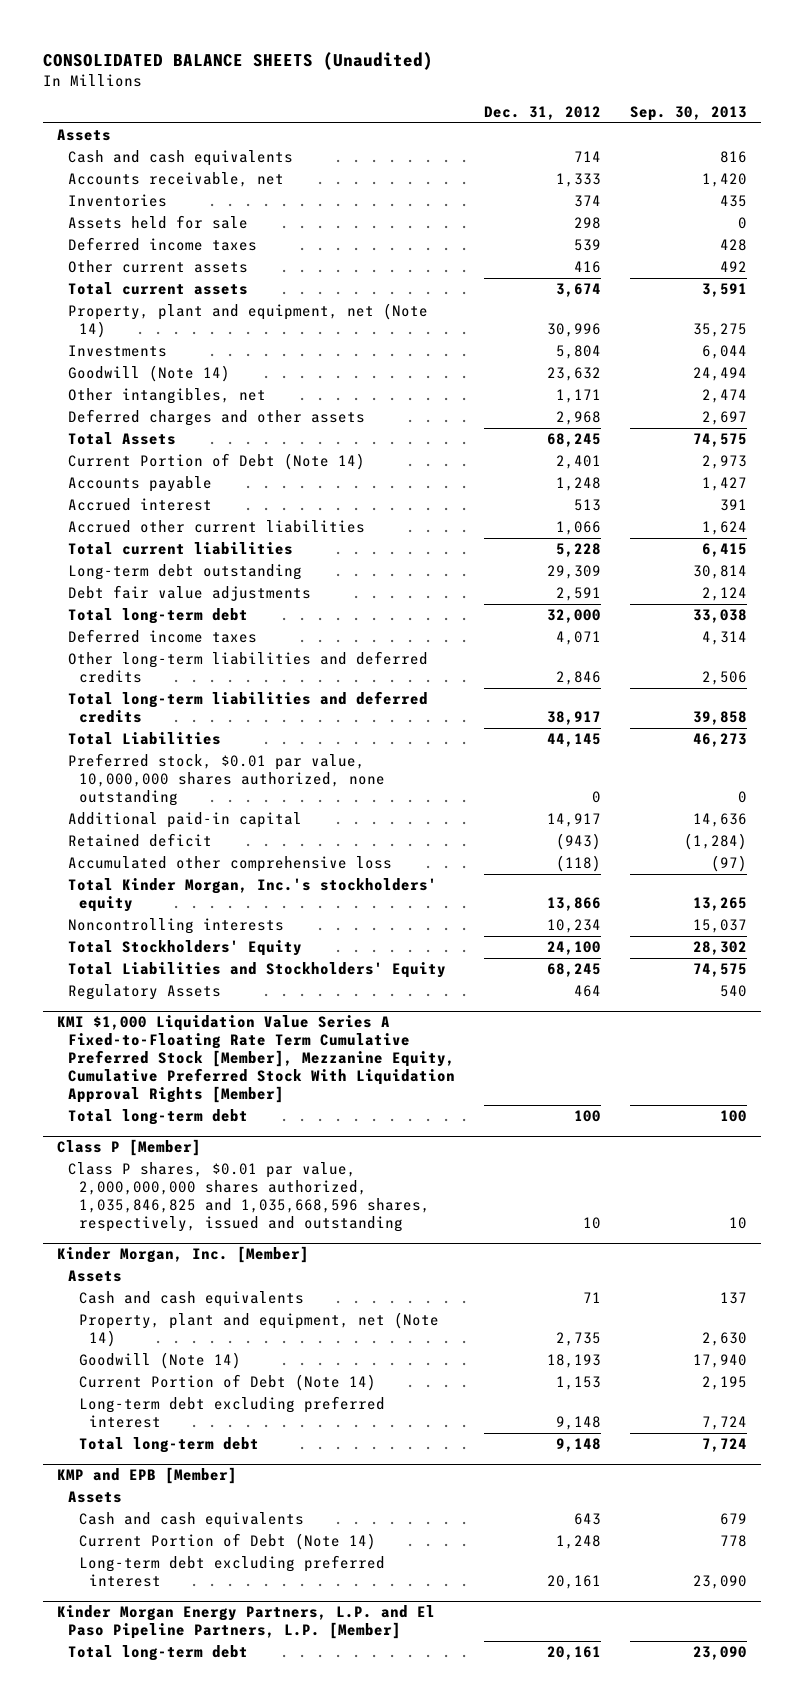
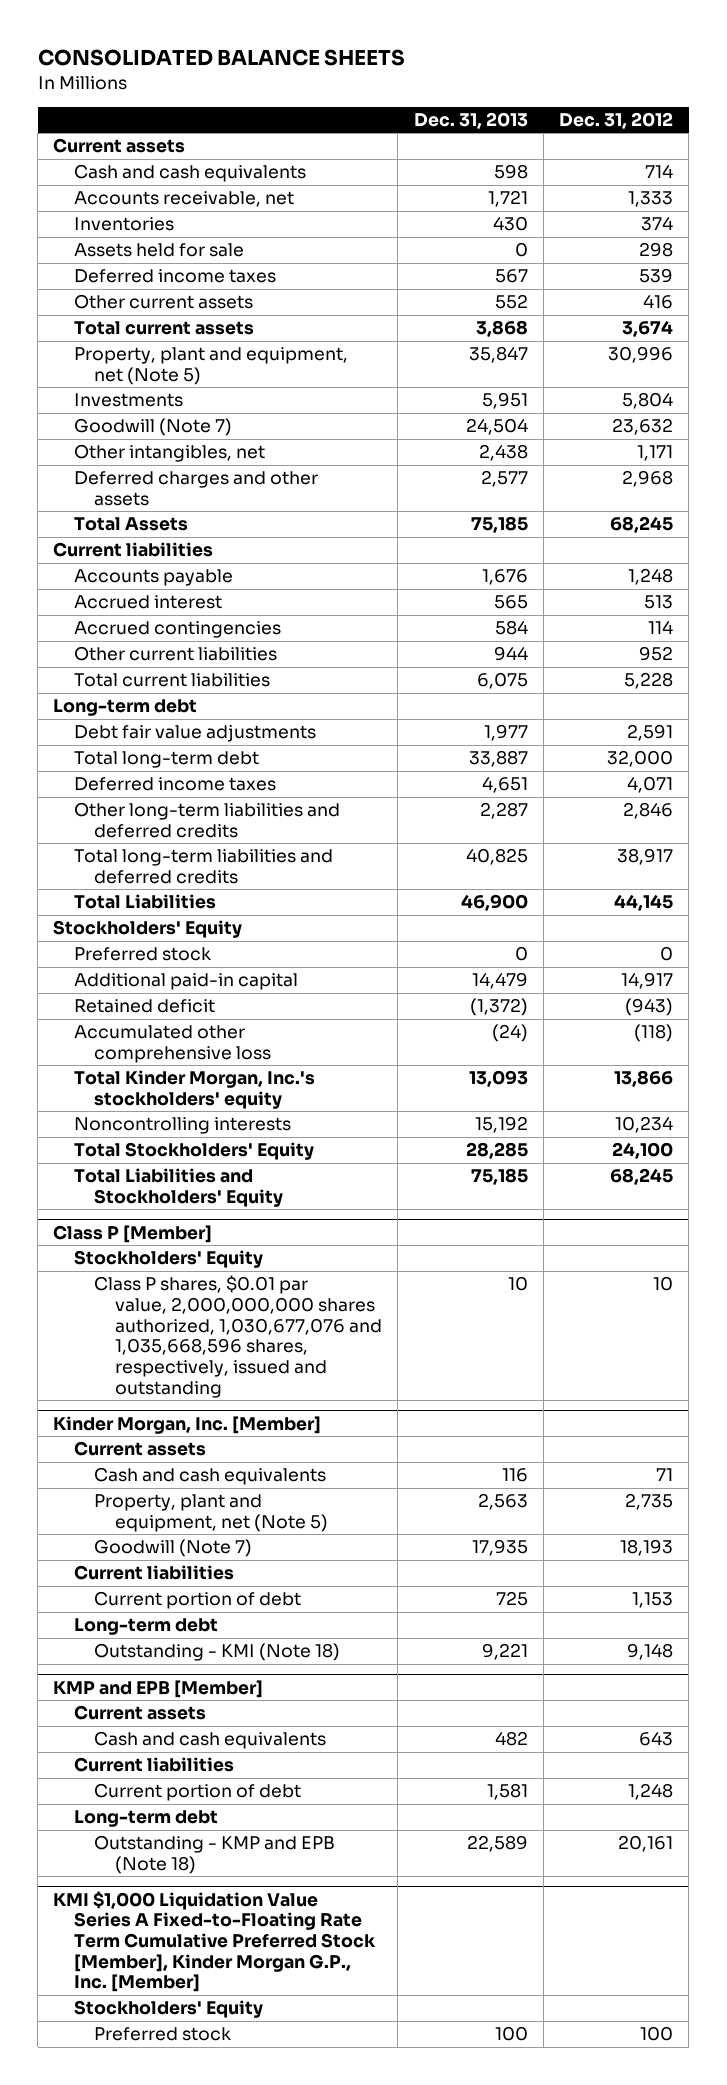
- CONSOLIDATED BALANCE SHEETS (Unaudited)
+ CONSOLIDATED BALANCE SHEETS
- | Dec. 31, 2012 | Sep. 30, 2013
+ | Dec. 31, 2013 | Dec. 31, 2012
- Assets
+ Current assets
- Property, plant and equipment, net (Note 14) | 30,996 | 35,275
+ Property, plant and equipment, net (Note 5) | 35,847 | 30,996
- Goodwill (Note 14) | 23,632 | 24,494
+ Goodwill (Note 7) | 24,504 | 23,632
- Current Portion of Debt (Note 14) | 2,401 | 2,973
+ Current liabilities
- Accrued other current liabilities | 1,066 | 1,624
+ Accrued contingencies | 584 | 114
+ Other current liabilities | 944 | 952
- Long-term debt outstanding | 29,309 | 30,814
+ Long-term debt
- Preferred stock, $0.01 par value, 10,000,000 shares authorized, none outstanding | 0 | 0
+ Stockholders' Equity
+ Preferred stock | 0 | 0
- Regulatory Assets | 464 | 540
- KMI $1,000 Liquidation Value Series A Fixed-to-Floating Rate Term Cumulative Preferred Stock [Member], Mezzanine Equity, Cumulative Preferred Stock With Liquidation Approval Rights [Member]
- Total long-term debt | 100 | 100
@ Class P [Member]
- Class P shares, $0.01 par value, 2,000,000,000 shares authorized, 1,035,846,825 and 1,035,668,596 shares, respectively, issued and outstanding | 10 | 10
+ Stockholders' Equity
+ Class P shares, $0.01 par value, 2,000,000,000 shares authorized, 1,030,677,076 and 1,035,668,596 shares, respectively, issued and outstanding | 10 | 10
@ Kinder Morgan, Inc. [Member]
- Assets
+ Current assets
- Property, plant and equipment, net (Note 14) | 2,735 | 2,630
- Goodwill (Note 14) | 18,193 | 17,940
- Current Portion of Debt (Note 14) | 1,153 | 2,195
- Long-term debt excluding preferred interest | 9,148 | 7,724
- Total long-term debt | 9,148 | 7,724
+ Property, plant and equipment, net (Note 5) | 2,563 | 2,735
+ Goodwill (Note 7) | 17,935 | 18,193
+ Current liabilities
+ Current portion of debt | 725 | 1,153
+ Long-term debt
+ Outstanding - KMI (Note 18) | 9,221 | 9,148
@ KMP and EPB [Member]
- Assets
+ Current assets
- Current Portion of Debt (Note 14) | 1,248 | 778
- Long-term debt excluding preferred interest | 20,161 | 23,090
- Kinder Morgan Energy Partners, L.P. and El Paso Pipeline Partners, L.P. [Member]
- Total long-term debt | 20,161 | 23,090
@ KMP and EPB [Member]
+ Current liabilities
+ Current portion of debt | 1,581 | 1,248
+ Long-term debt
+ Outstanding - KMP and EPB (Note 18) | 22,589 | 20,161
+ KMI $1,000 Liquidation Value Series A Fixed-to-Floating Rate Term Cumulative Preferred Stock [Member], Kinder Morgan G.P., Inc. [Member]
+ Stockholders' Equity
+ Preferred stock | 100 | 100

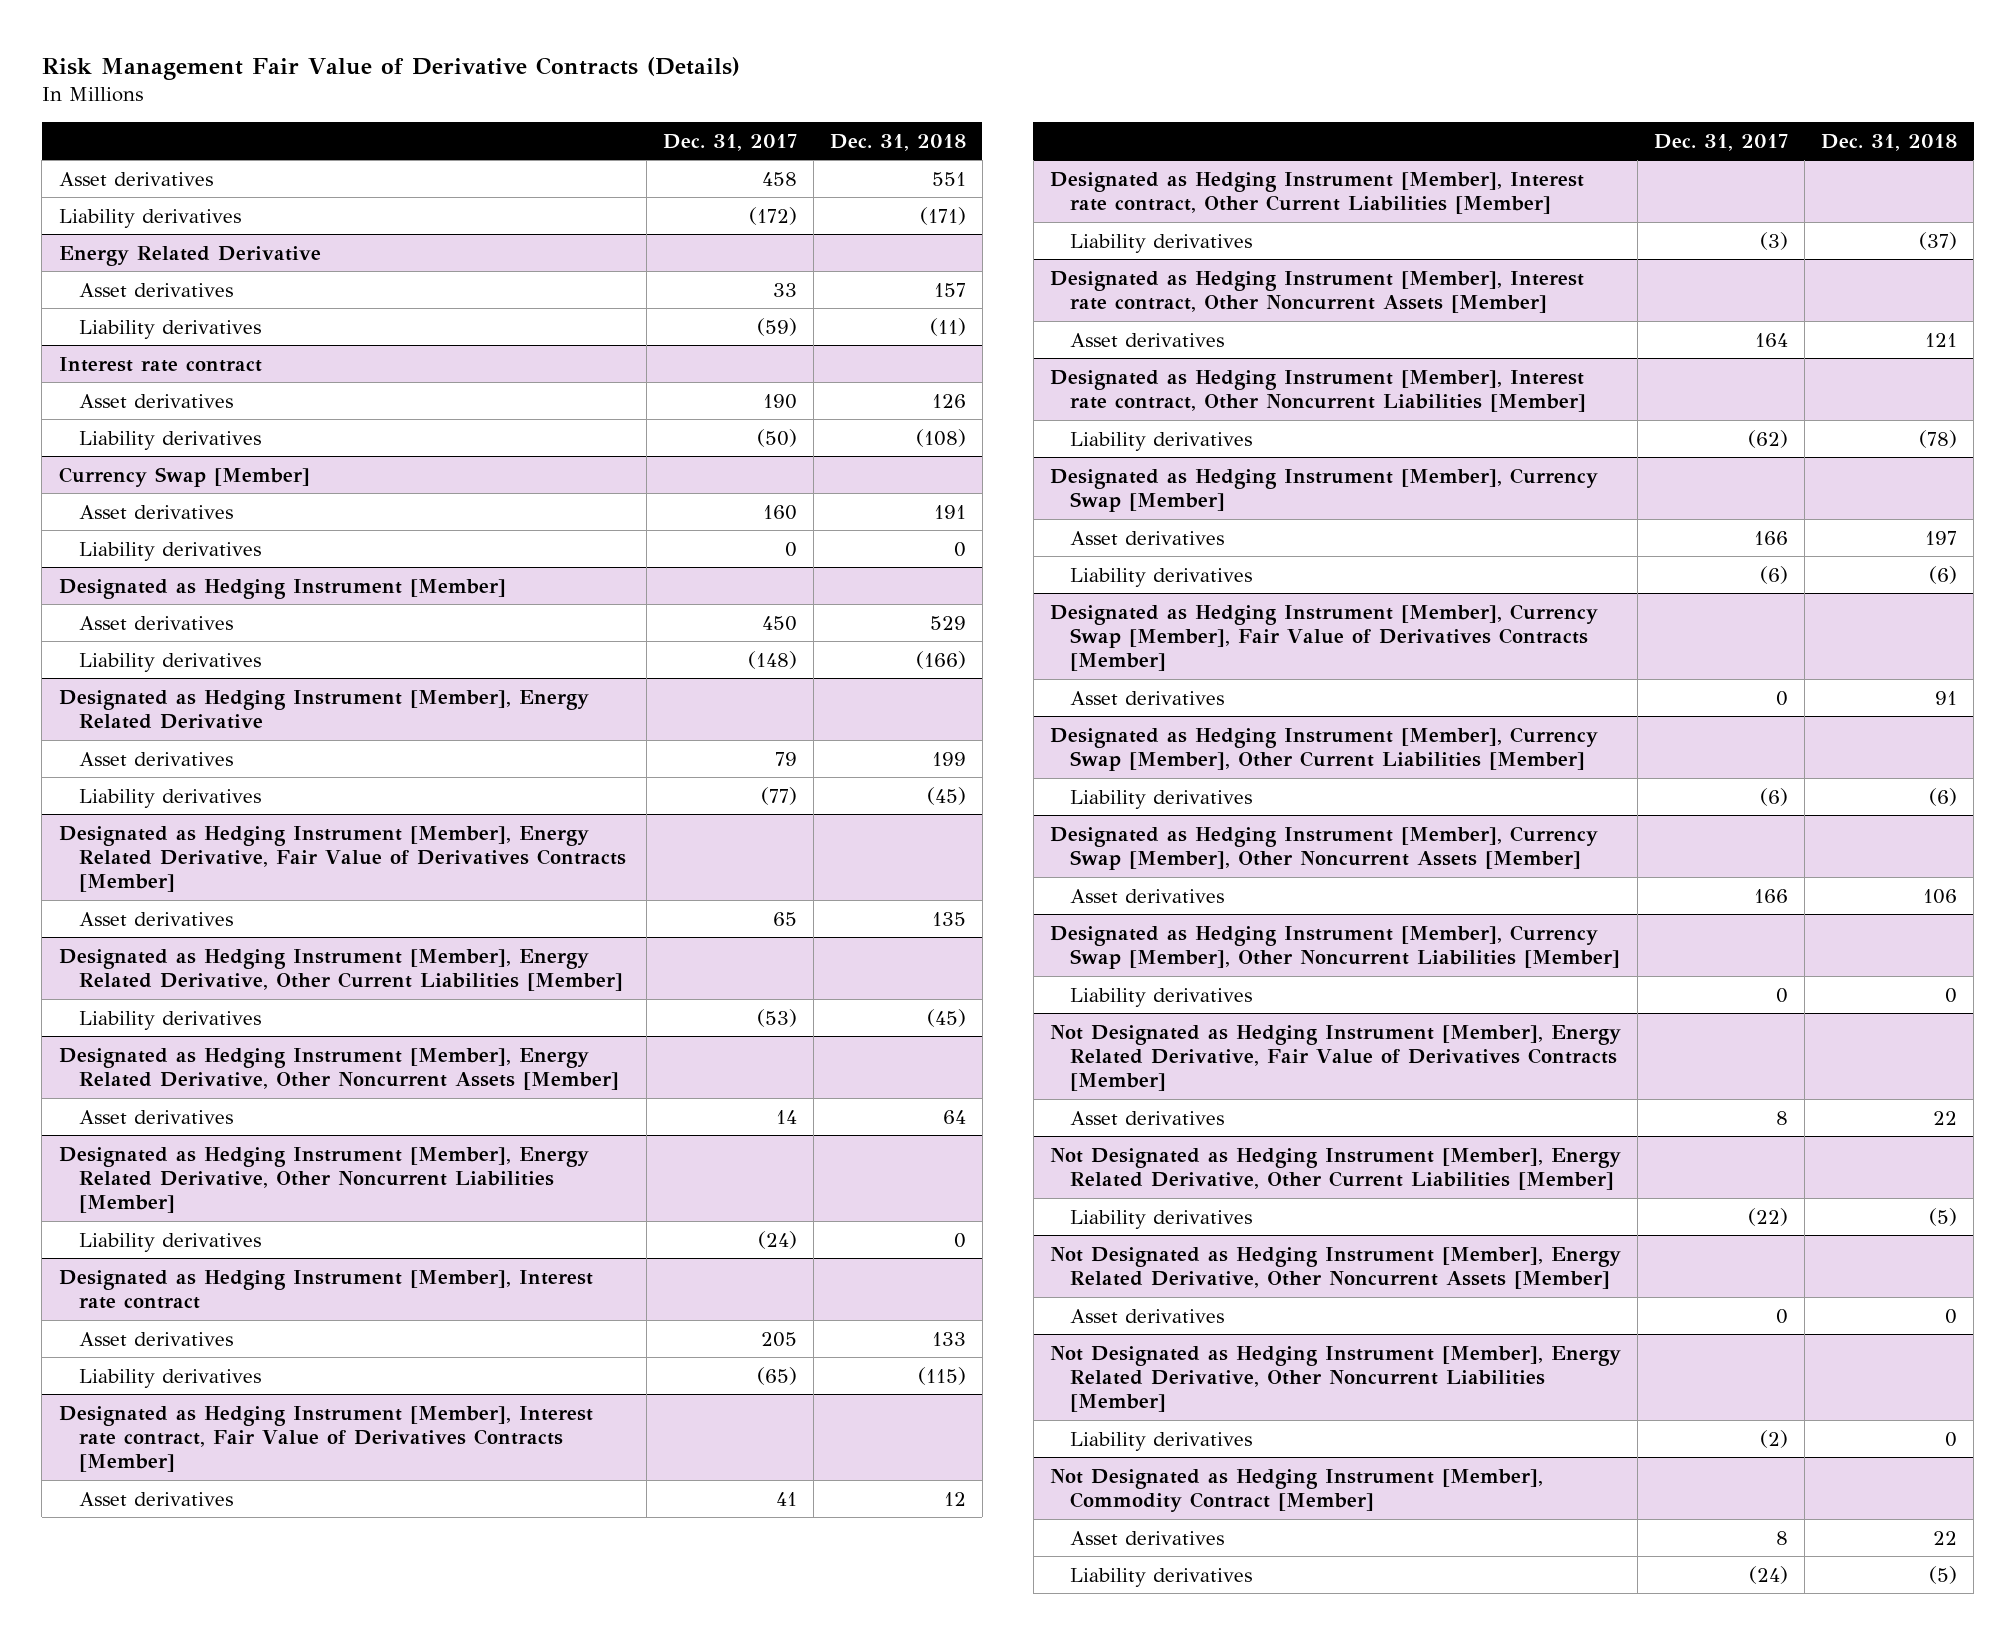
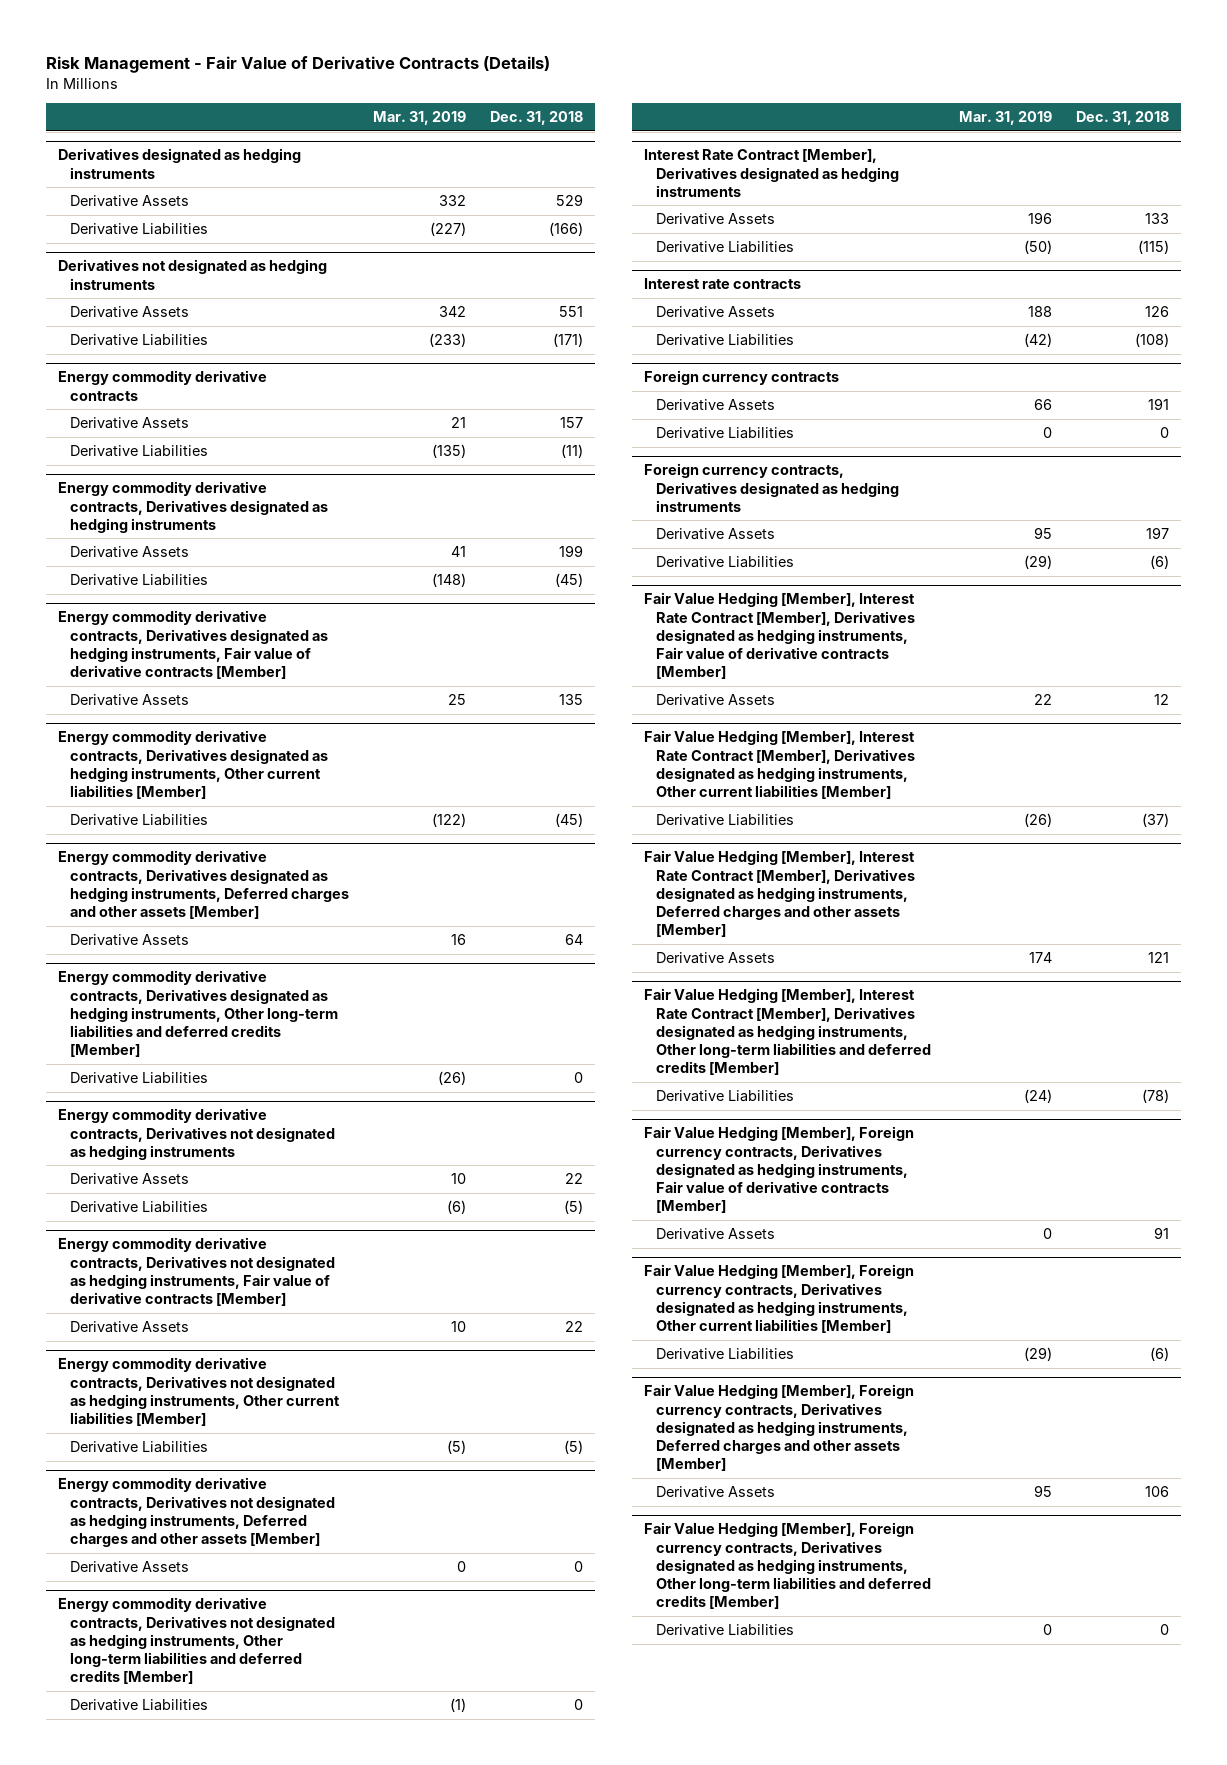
- Risk Management Fair Value of Derivative Contracts (Details)
+ Risk Management - Fair Value of Derivative Contracts (Details)
- | Dec. 31, 2017 | Dec. 31, 2018
+ | Mar. 31, 2019 | Dec. 31, 2018
- Asset derivatives | 458 | 551
- Liability derivatives | (172) | (171)
- Energy Related Derivative
- Asset derivatives | 33 | 157
- Liability derivatives | (59) | (11)
- Interest rate contract
- Asset derivatives | 190 | 126
- Liability derivatives | (50) | (108)
- Currency Swap [Member]
- Asset derivatives | 160 | 191
- Liability derivatives | 0 | 0
- Designated as Hedging Instrument [Member]
- Asset derivatives | 450 | 529
- Liability derivatives | (148) | (166)
- Designated as Hedging Instrument [Member], Energy Related Derivative
- Asset derivatives | 79 | 199
- Liability derivatives | (77) | (45)
- Designated as Hedging Instrument [Member], Energy Related Derivative, Fair Value of Derivatives Contracts [Member]
- Asset derivatives | 65 | 135
- Designated as Hedging Instrument [Member], Energy Related Derivative, Other Current Liabilities [Member]
- Liability derivatives | (53) | (45)
- Designated as Hedging Instrument [Member], Energy Related Derivative, Other Noncurrent Assets [Member]
- Asset derivatives | 14 | 64
- Designated as Hedging Instrument [Member], Energy Related Derivative, Other Noncurrent Liabilities [Member]
- Liability derivatives | (24) | 0
- Designated as Hedging Instrument [Member], Interest rate contract
- Asset derivatives | 205 | 133
- Liability derivatives | (65) | (115)
- Designated as Hedging Instrument [Member], Interest rate contract, Fair Value of Derivatives Contracts [Member]
- Asset derivatives | 41 | 12
- Designated as Hedging Instrument [Member], Interest rate contract, Other Current Liabilities [Member]
- Liability derivatives | (3) | (37)
- Designated as Hedging Instrument [Member], Interest rate contract, Other Noncurrent Assets [Member]
- Asset derivatives | 164 | 121
- Designated as Hedging Instrument [Member], Interest rate contract, Other Noncurrent Liabilities [Member]
- Liability derivatives | (62) | (78)
- Designated as Hedging Instrument [Member], Currency Swap [Member]
- Asset derivatives | 166 | 197
- Liability derivatives | (6) | (6)
- Designated as Hedging Instrument [Member], Currency Swap [Member], Fair Value of Derivatives Contracts [Member]
- Asset derivatives | 0 | 91
- Designated as Hedging Instrument [Member], Currency Swap [Member], Other Current Liabilities [Member]
- Liability derivatives | (6) | (6)
- Designated as Hedging Instrument [Member], Currency Swap [Member], Other Noncurrent Assets [Member]
- Asset derivatives | 166 | 106
- Designated as Hedging Instrument [Member], Currency Swap [Member], Other Noncurrent Liabilities [Member]
- Liability derivatives | 0 | 0
- Not Designated as Hedging Instrument [Member], Energy Related Derivative, Fair Value of Derivatives Contracts [Member]
- Asset derivatives | 8 | 22
- Not Designated as Hedging Instrument [Member], Energy Related Derivative, Other Current Liabilities [Member]
- Liability derivatives | (22) | (5)
- Not Designated as Hedging Instrument [Member], Energy Related Derivative, Other Noncurrent Assets [Member]
- Asset derivatives | 0 | 0
- Not Designated as Hedging Instrument [Member], Energy Related Derivative, Other Noncurrent Liabilities [Member]
- Liability derivatives | (2) | 0
- Not Designated as Hedging Instrument [Member], Commodity Contract [Member]
- Asset derivatives | 8 | 22
- Liability derivatives | (24) | (5)
+ Derivatives designated as hedging instruments
+ Derivative Assets | 332 | 529
+ Derivative Liabilities | (227) | (166)
+ Derivatives not designated as hedging instruments
+ Derivative Assets | 342 | 551
+ Derivative Liabilities | (233) | (171)
+ Energy commodity derivative contracts
+ Derivative Assets | 21 | 157
+ Derivative Liabilities | (135) | (11)
+ Energy commodity derivative contracts, Derivatives designated as hedging instruments
+ Derivative Assets | 41 | 199
+ Derivative Liabilities | (148) | (45)
+ Energy commodity derivative contracts, Derivatives designated as hedging instruments, Fair value of derivative contracts [Member]
+ Derivative Assets | 25 | 135
+ Energy commodity derivative contracts, Derivatives designated as hedging instruments, Other current liabilities [Member]
+ Derivative Liabilities | (122) | (45)
+ Energy commodity derivative contracts, Derivatives designated as hedging instruments, Deferred charges and other assets [Member]
+ Derivative Assets | 16 | 64
+ Energy commodity derivative contracts, Derivatives designated as hedging instruments, Other long-term liabilities and deferred credits [Member]
+ Derivative Liabilities | (26) | 0
+ Energy commodity derivative contracts, Derivatives not designated as hedging instruments
+ Derivative Assets | 10 | 22
+ Derivative Liabilities | (6) | (5)
+ Energy commodity derivative contracts, Derivatives not designated as hedging instruments, Fair value of derivative contracts [Member]
+ Derivative Assets | 10 | 22
+ Energy commodity derivative contracts, Derivatives not designated as hedging instruments, Other current liabilities [Member]
+ Derivative Liabilities | (5) | (5)
+ Energy commodity derivative contracts, Derivatives not designated as hedging instruments, Deferred charges and other assets [Member]
+ Derivative Assets | 0 | 0
+ Energy commodity derivative contracts, Derivatives not designated as hedging instruments, Other long-term liabilities and deferred credits [Member]
+ Derivative Liabilities | (1) | 0
+ Interest Rate Contract [Member], Derivatives designated as hedging instruments
+ Derivative Assets | 196 | 133
+ Derivative Liabilities | (50) | (115)
+ Interest rate contracts
+ Derivative Assets | 188 | 126
+ Derivative Liabilities | (42) | (108)
+ Foreign currency contracts
+ Derivative Assets | 66 | 191
+ Derivative Liabilities | 0 | 0
+ Foreign currency contracts, Derivatives designated as hedging instruments
+ Derivative Assets | 95 | 197
+ Derivative Liabilities | (29) | (6)
+ Fair Value Hedging [Member], Interest Rate Contract [Member], Derivatives designated as hedging instruments, Fair value of derivative contracts [Member]
+ Derivative Assets | 22 | 12
+ Fair Value Hedging [Member], Interest Rate Contract [Member], Derivatives designated as hedging instruments, Other current liabilities [Member]
+ Derivative Liabilities | (26) | (37)
+ Fair Value Hedging [Member], Interest Rate Contract [Member], Derivatives designated as hedging instruments, Deferred charges and other assets [Member]
+ Derivative Assets | 174 | 121
+ Fair Value Hedging [Member], Interest Rate Contract [Member], Derivatives designated as hedging instruments, Other long-term liabilities and deferred credits [Member]
+ Derivative Liabilities | (24) | (78)
+ Fair Value Hedging [Member], Foreign currency contracts, Derivatives designated as hedging instruments, Fair value of derivative contracts [Member]
+ Derivative Assets | 0 | 91
+ Fair Value Hedging [Member], Foreign currency contracts, Derivatives designated as hedging instruments, Other current liabilities [Member]
+ Derivative Liabilities | (29) | (6)
+ Fair Value Hedging [Member], Foreign currency contracts, Derivatives designated as hedging instruments, Deferred charges and other assets [Member]
+ Derivative Assets | 95 | 106
+ Fair Value Hedging [Member], Foreign currency contracts, Derivatives designated as hedging instruments, Other long-term liabilities and deferred credits [Member]
+ Derivative Liabilities | 0 | 0

